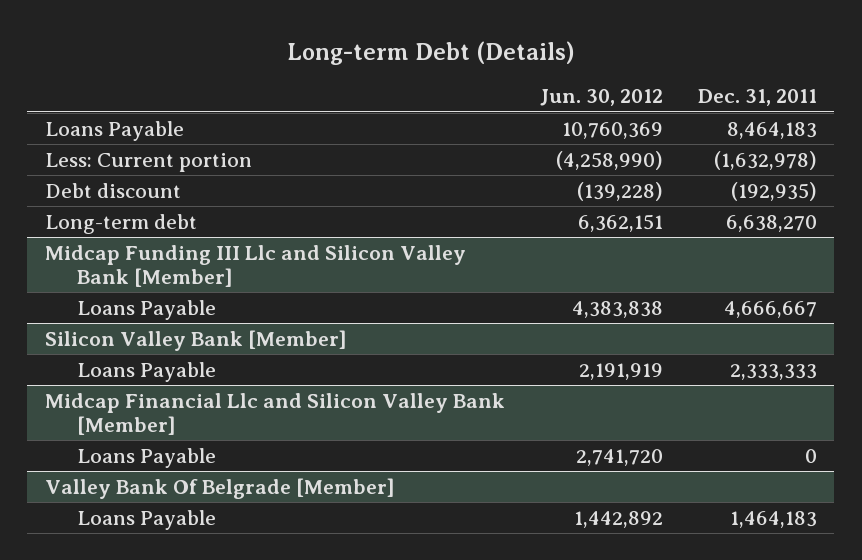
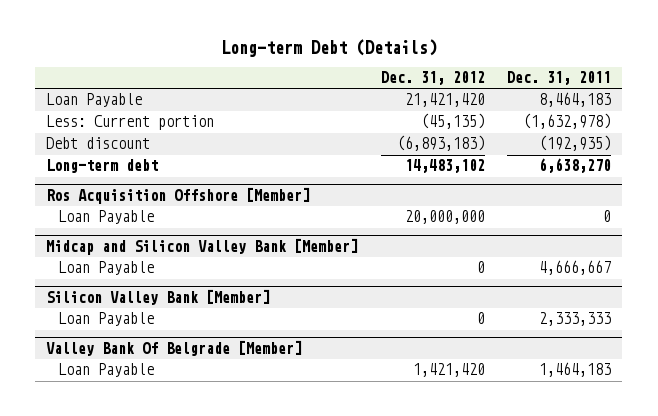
- | Jun. 30, 2012 | Dec. 31, 2011
+ | Dec. 31, 2012 | Dec. 31, 2011
- Loans Payable | 10,760,369 | 8,464,183
+ Loan Payable | 21,421,420 | 8,464,183
- Midcap Funding III Llc and Silicon Valley Bank [Member]
- Loans Payable | 4,383,838 | 4,666,667
+ Ros Acquisition Offshore [Member]
+ Loan Payable | 20,000,000 | 0
+ Midcap and Silicon Valley Bank [Member]
+ Loan Payable | 0 | 4,666,667
@ Silicon Valley Bank [Member]
- Loans Payable | 2,191,919 | 2,333,333
- Midcap Financial Llc and Silicon Valley Bank [Member]
- Loans Payable | 2,741,720 | 0
@ Silicon Valley Bank [Member]
+ Loan Payable | 0 | 2,333,333
@ Valley Bank Of Belgrade [Member]
- Loans Payable | 1,442,892 | 1,464,183
+ Loan Payable | 1,421,420 | 1,464,183

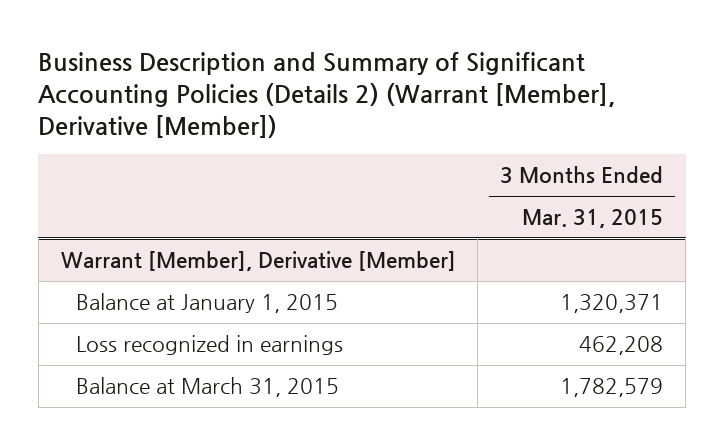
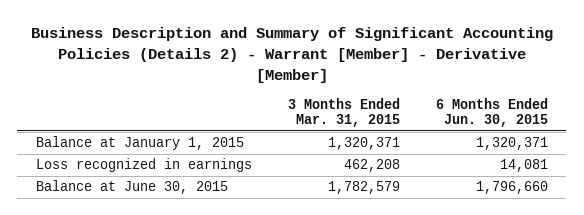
- Business Description and Summary of Significant Accounting Policies (Details 2) (Warrant [Member], Derivative [Member])
+ Business Description and Summary of Significant Accounting Policies (Details 2) - Warrant [Member] - Derivative [Member]
- | 3 Months Ended Mar. 31, 2015
+ | 3 Months Ended Mar. 31, 2015 | 6 Months Ended Jun. 30, 2015
- Warrant [Member], Derivative [Member]
- Balance at March 31, 2015 | 1,782,579
+ Balance at June 30, 2015 | 1,782,579 | 1,796,660

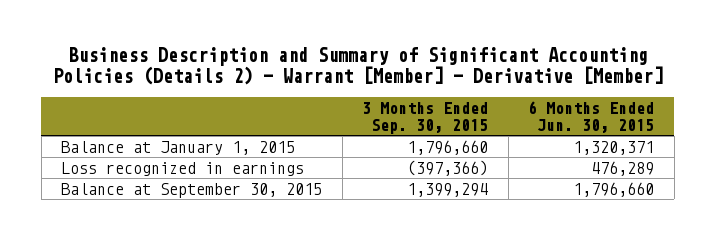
- | 3 Months Ended Mar. 31, 2015 | 6 Months Ended Jun. 30, 2015
+ | 3 Months Ended Sep. 30, 2015 | 6 Months Ended Jun. 30, 2015
- Loss recognized in earnings | 462,208 | 14,081
- Balance at June 30, 2015 | 1,782,579 | 1,796,660
+ Loss recognized in earnings | (397,366) | 476,289
+ Balance at September 30, 2015 | 1,399,294 | 1,796,660

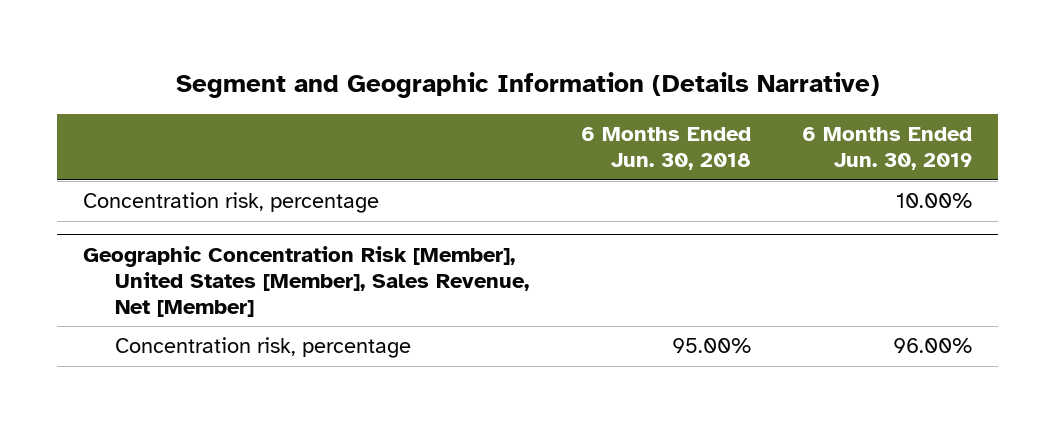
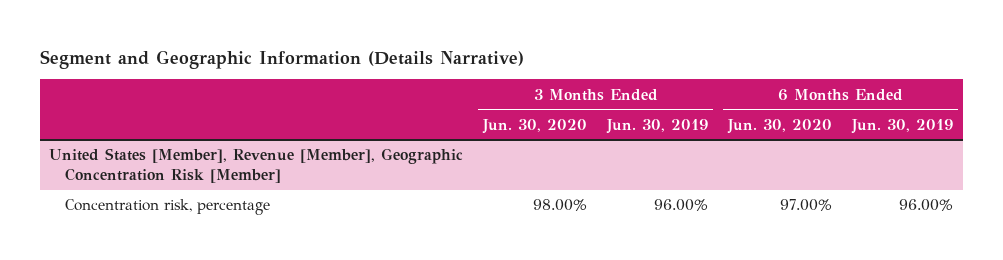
- | 6 Months Ended Jun. 30, 2018 | 6 Months Ended Jun. 30, 2019
+ | 3 Months Ended Jun. 30, 2020 | 3 Months Ended Jun. 30, 2019 | 6 Months Ended Jun. 30, 2020 | 6 Months Ended Jun. 30, 2019
- Concentration risk, percentage | | 10.00%
- Geographic Concentration Risk [Member], United States [Member], Sales Revenue, Net [Member]
+ United States [Member], Revenue [Member], Geographic Concentration Risk [Member]

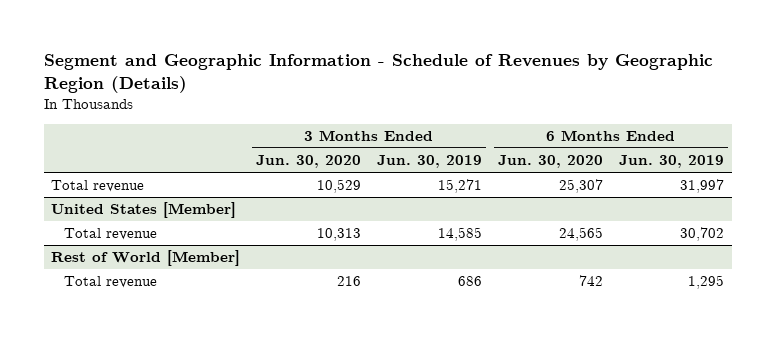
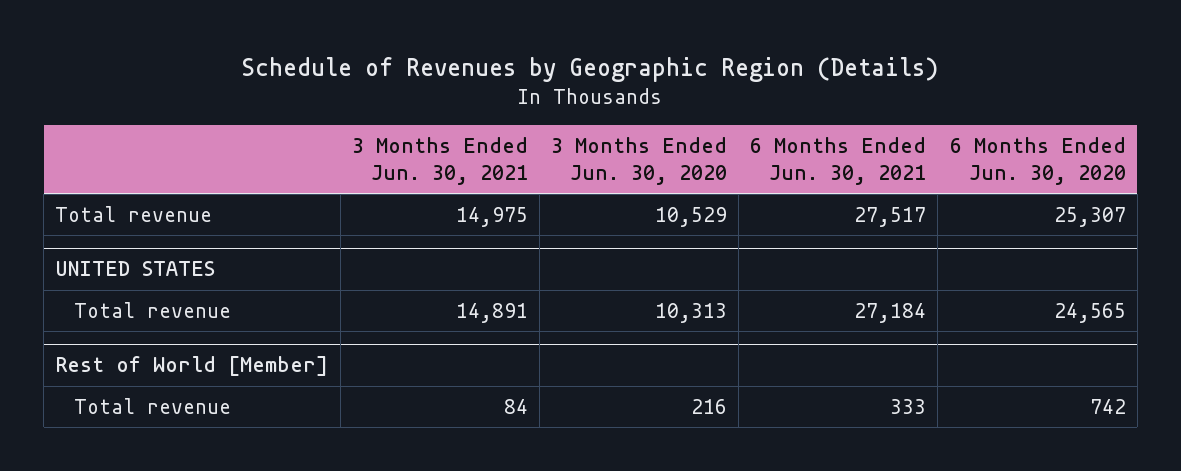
- Segment and Geographic Information - Schedule of Revenues by Geographic Region (Details)
+ Schedule of Revenues by Geographic Region (Details)
- | 3 Months Ended Jun. 30, 2020 | 3 Months Ended Jun. 30, 2019 | 6 Months Ended Jun. 30, 2020 | 6 Months Ended Jun. 30, 2019
+ | 3 Months Ended Jun. 30, 2021 | 3 Months Ended Jun. 30, 2020 | 6 Months Ended Jun. 30, 2021 | 6 Months Ended Jun. 30, 2020
- United States [Member]
+ UNITED STATES

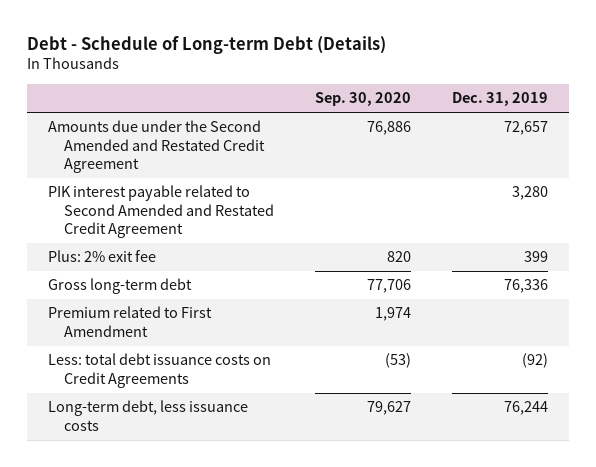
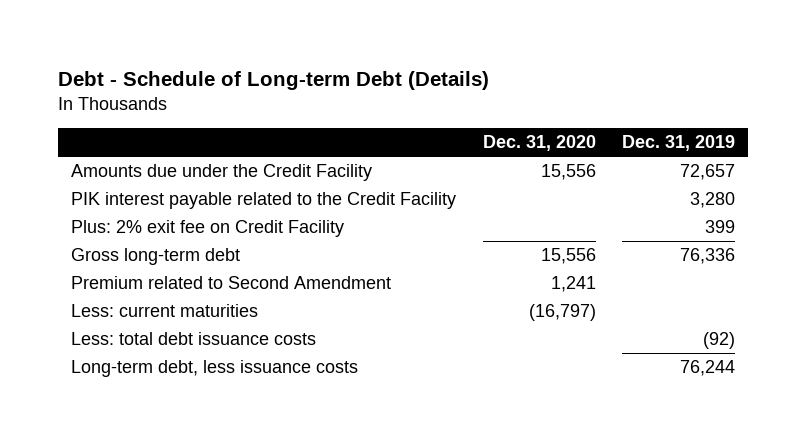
- | Sep. 30, 2020 | Dec. 31, 2019
+ | Dec. 31, 2020 | Dec. 31, 2019
- Amounts due under the Second Amended and Restated Credit Agreement | 76,886 | 72,657
- PIK interest payable related to Second Amended and Restated Credit Agreement | | 3,280
- Plus: 2% exit fee | 820 | 399
+ Amounts due under the Credit Facility | 15,556 | 72,657
+ PIK interest payable related to the Credit Facility | | 3,280
+ Plus: 2% exit fee on Credit Facility | | 399
- Premium related to First Amendment | 1,974 |
- Less: total debt issuance costs on Credit Agreements | (53) | (92)
+ Premium related to Second Amendment | 1,241 |
+ Less: current maturities | (16,797) |
+ Less: total debt issuance costs | | (92)

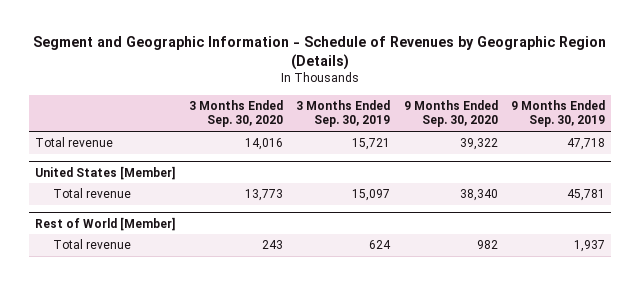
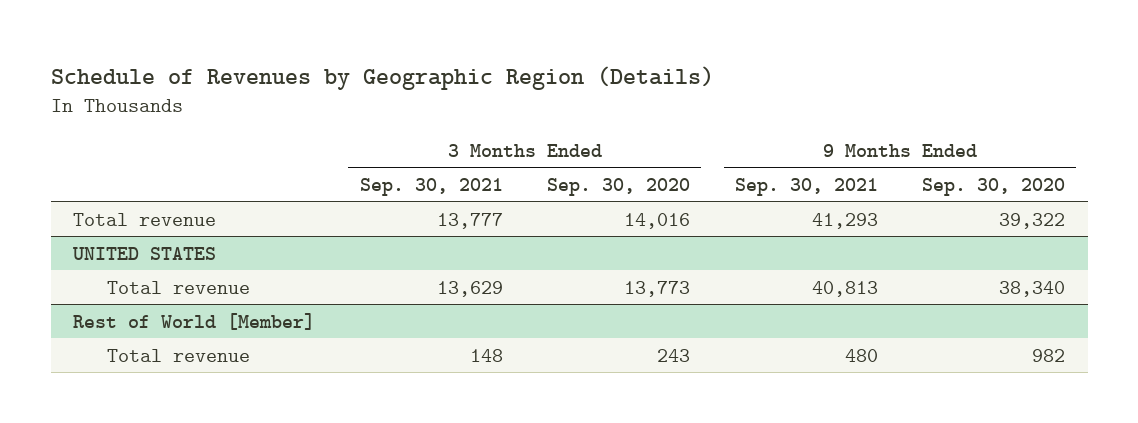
- Segment and Geographic Information - Schedule of Revenues by Geographic Region (Details)
+ Schedule of Revenues by Geographic Region (Details)
- | 3 Months Ended Sep. 30, 2020 | 3 Months Ended Sep. 30, 2019 | 9 Months Ended Sep. 30, 2020 | 9 Months Ended Sep. 30, 2019
+ | 3 Months Ended Sep. 30, 2021 | 3 Months Ended Sep. 30, 2020 | 9 Months Ended Sep. 30, 2021 | 9 Months Ended Sep. 30, 2020
- United States [Member]
+ UNITED STATES

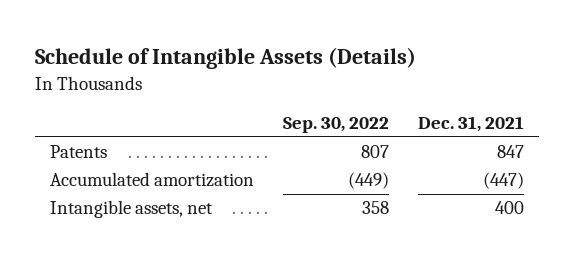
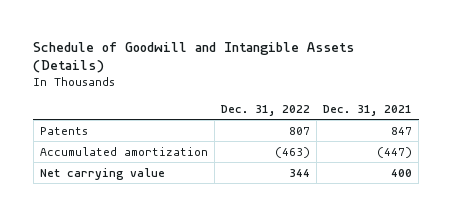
- Schedule of Intangible Assets (Details)
+ Schedule of Goodwill and Intangible Assets (Details)
- | Sep. 30, 2022 | Dec. 31, 2021
+ | Dec. 31, 2022 | Dec. 31, 2021
- Intangible assets, net | 358 | 400
+ Net carrying value | 344 | 400

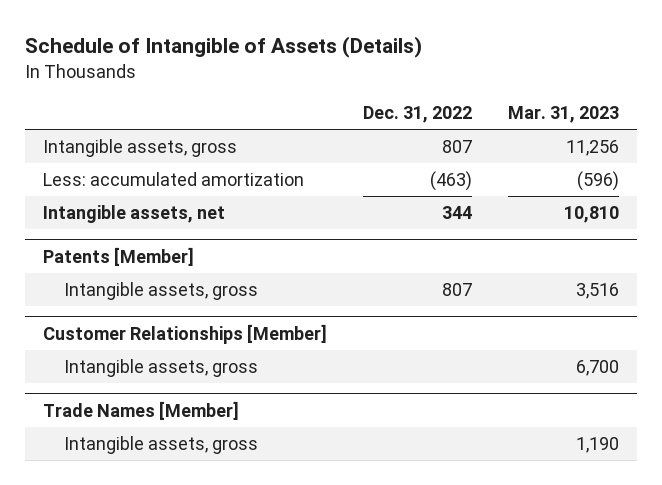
- Schedule of Goodwill and Intangible Assets (Details)
+ Schedule of Intangible of Assets (Details)
- | Dec. 31, 2022 | Dec. 31, 2021
+ | Dec. 31, 2022 | Mar. 31, 2023
- Patents | 807 | 847
- Accumulated amortization | (463) | (447)
- Net carrying value | 344 | 400
+ Intangible assets, gross | 807 | 11,256
+ Less: accumulated amortization | (463) | (596)
+ Intangible assets, net | 344 | 10,810
+ Patents [Member]
+ Intangible assets, gross | 807 | 3,516
+ Customer Relationships [Member]
+ Intangible assets, gross | | 6,700
+ Trade Names [Member]
+ Intangible assets, gross | | 1,190

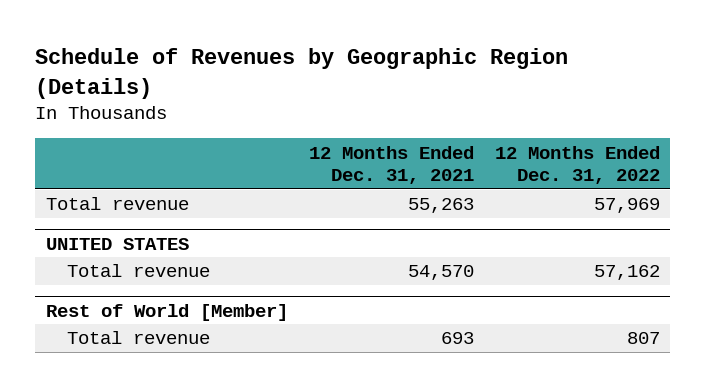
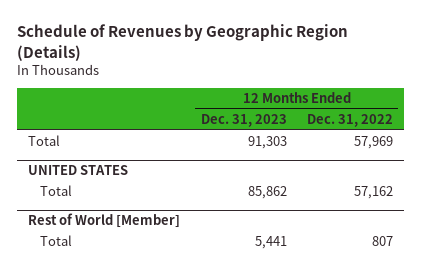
- | 12 Months Ended Dec. 31, 2021 | 12 Months Ended Dec. 31, 2022
+ | 12 Months Ended Dec. 31, 2023 | 12 Months Ended Dec. 31, 2022
- Total revenue | 55,263 | 57,969
+ Total | 91,303 | 57,969
@ UNITED STATES
- Total revenue | 54,570 | 57,162
+ Total | 85,862 | 57,162
@ Rest of World [Member]
- Total revenue | 693 | 807
+ Total | 5,441 | 807

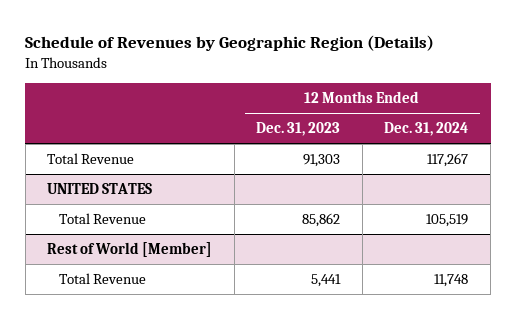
- | 12 Months Ended Dec. 31, 2023 | 12 Months Ended Dec. 31, 2022
+ | 12 Months Ended Dec. 31, 2023 | 12 Months Ended Dec. 31, 2024
- Total | 91,303 | 57,969
+ Total Revenue | 91,303 | 117,267
@ UNITED STATES
- Total | 85,862 | 57,162
+ Total Revenue | 85,862 | 105,519
@ Rest of World [Member]
- Total | 5,441 | 807
+ Total Revenue | 5,441 | 11,748

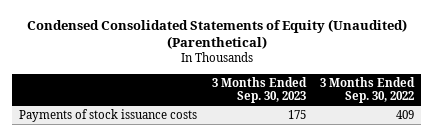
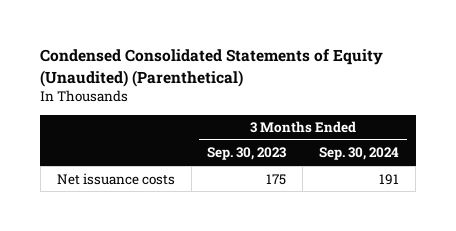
- | 3 Months Ended Sep. 30, 2023 | 3 Months Ended Sep. 30, 2022
+ | 3 Months Ended Sep. 30, 2023 | 3 Months Ended Sep. 30, 2024
- Payments of stock issuance costs | 175 | 409
+ Net issuance costs | 175 | 191

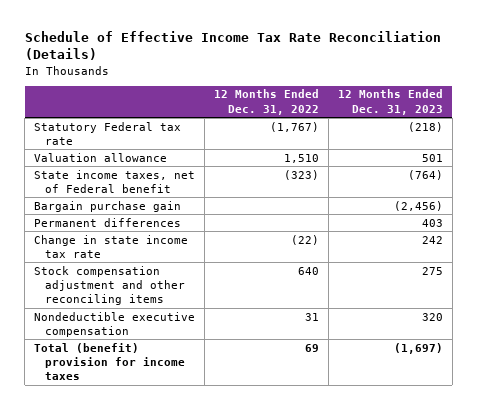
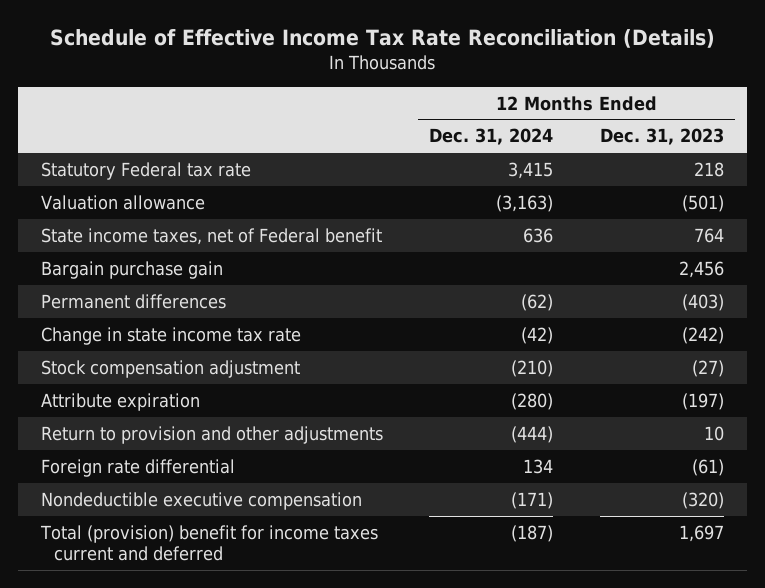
- | 12 Months Ended Dec. 31, 2022 | 12 Months Ended Dec. 31, 2023
+ | 12 Months Ended Dec. 31, 2024 | 12 Months Ended Dec. 31, 2023
- Statutory Federal tax rate | (1,767) | (218)
- Valuation allowance | 1,510 | 501
- State income taxes, net of Federal benefit | (323) | (764)
- Bargain purchase gain | | (2,456)
- Permanent differences | | 403
- Change in state income tax rate | (22) | 242
- Stock compensation adjustment and other reconciling items | 640 | 275
- Nondeductible executive compensation | 31 | 320
- Total (benefit) provision for income taxes | 69 | (1,697)
+ Statutory Federal tax rate | 3,415 | 218
+ Valuation allowance | (3,163) | (501)
+ State income taxes, net of Federal benefit | 636 | 764
+ Bargain purchase gain | | 2,456
+ Permanent differences | (62) | (403)
+ Change in state income tax rate | (42) | (242)
+ Stock compensation adjustment | (210) | (27)
+ Attribute expiration | (280) | (197)
+ Return to provision and other adjustments | (444) | 10
+ Foreign rate differential | 134 | (61)
+ Nondeductible executive compensation | (171) | (320)
+ Total (provision) benefit for income taxes current and deferred | (187) | 1,697

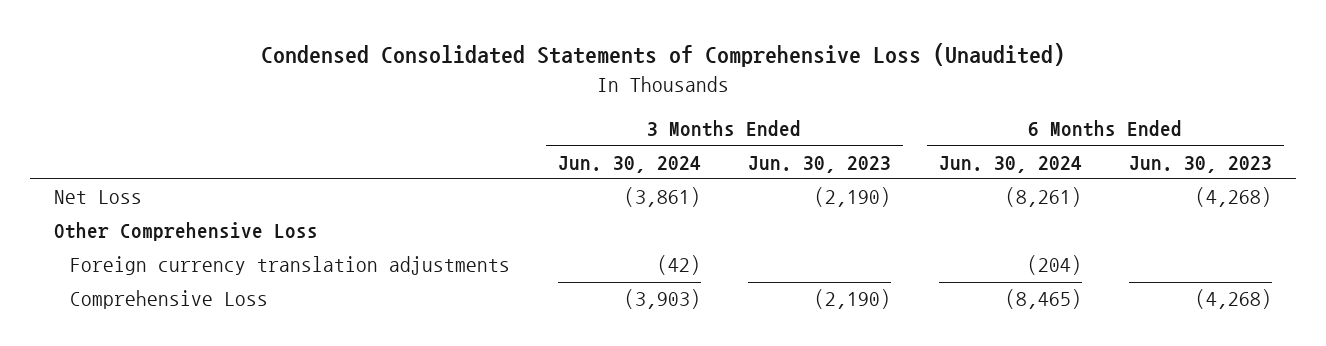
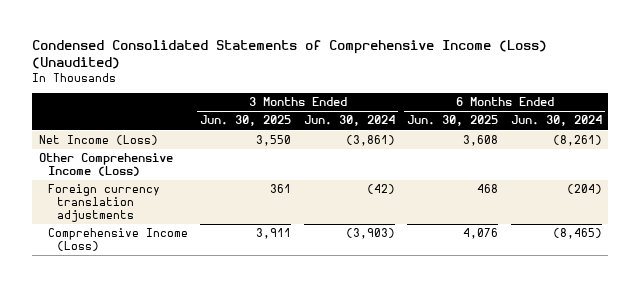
- Condensed Consolidated Statements of Comprehensive Loss (Unaudited)
+ Condensed Consolidated Statements of Comprehensive Income (Loss) (Unaudited)
- | 3 Months Ended Jun. 30, 2024 | 3 Months Ended Jun. 30, 2023 | 6 Months Ended Jun. 30, 2024 | 6 Months Ended Jun. 30, 2023
+ | 3 Months Ended Jun. 30, 2025 | 3 Months Ended Jun. 30, 2024 | 6 Months Ended Jun. 30, 2025 | 6 Months Ended Jun. 30, 2024
- Net Loss | (3,861) | (2,190) | (8,261) | (4,268)
- Other Comprehensive Loss
+ Net Income (Loss) | 3,550 | (3,861) | 3,608 | (8,261)
+ Other Comprehensive Income (Loss)
- Comprehensive Loss | (3,903) | (2,190) | (8,465) | (4,268)
+ Comprehensive Income (Loss) | 3,911 | (3,903) | 4,076 | (8,465)

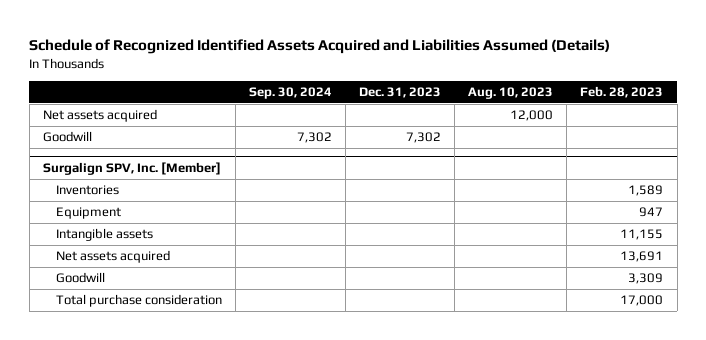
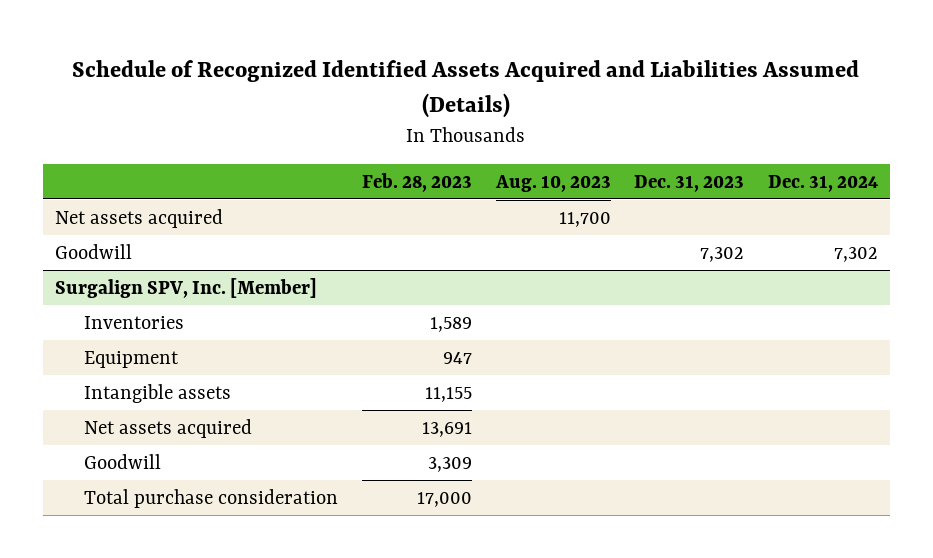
- | Sep. 30, 2024 | Dec. 31, 2023 | Aug. 10, 2023 | Feb. 28, 2023
+ | Feb. 28, 2023 | Aug. 10, 2023 | Dec. 31, 2023 | Dec. 31, 2024
- Net assets acquired | | | 12,000 |
+ Net assets acquired | | 11,700 | |

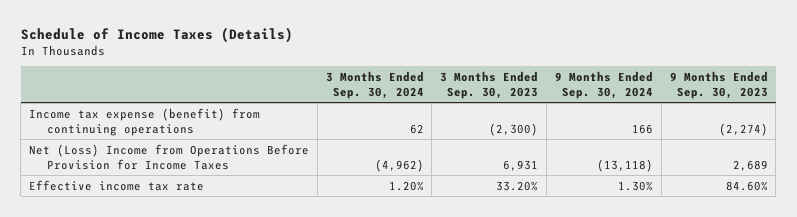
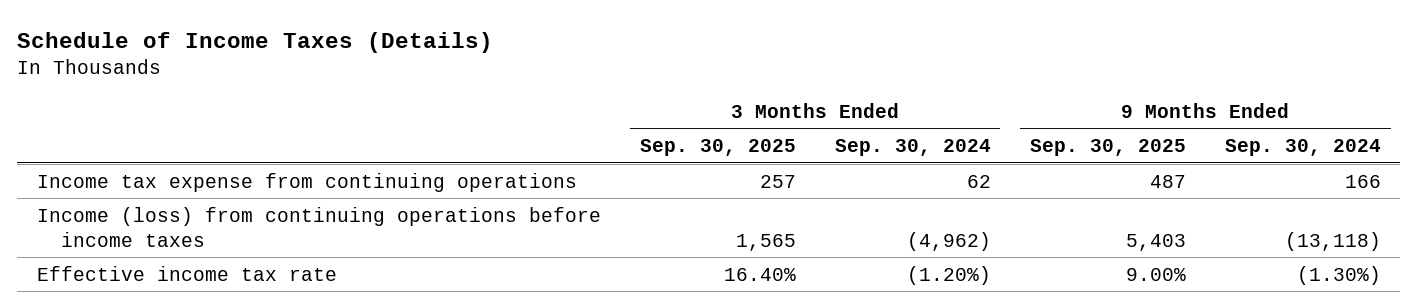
- | 3 Months Ended Sep. 30, 2024 | 3 Months Ended Sep. 30, 2023 | 9 Months Ended Sep. 30, 2024 | 9 Months Ended Sep. 30, 2023
+ | 3 Months Ended Sep. 30, 2025 | 3 Months Ended Sep. 30, 2024 | 9 Months Ended Sep. 30, 2025 | 9 Months Ended Sep. 30, 2024
- Income tax expense (benefit) from continuing operations | 62 | (2,300) | 166 | (2,274)
- Net (Loss) Income from Operations Before Provision for Income Taxes | (4,962) | 6,931 | (13,118) | 2,689
- Effective income tax rate | 1.20% | 33.20% | 1.30% | 84.60%
+ Income tax expense from continuing operations | 257 | 62 | 487 | 166
+ Income (loss) from continuing operations before income taxes | 1,565 | (4,962) | 5,403 | (13,118)
+ Effective income tax rate | 16.40% | (1.20%) | 9.00% | (1.30%)

